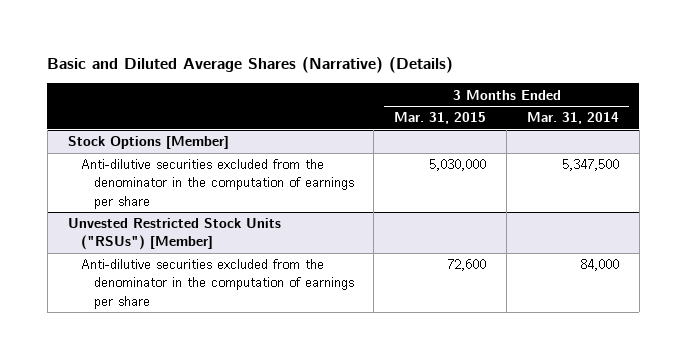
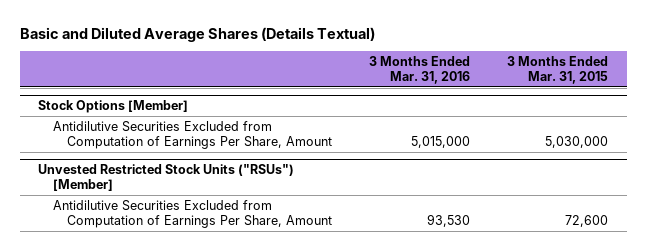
- Basic and Diluted Average Shares (Narrative) (Details)
+ Basic and Diluted Average Shares (Details Textual)
- | 3 Months Ended Mar. 31, 2015 | 3 Months Ended Mar. 31, 2014
+ | 3 Months Ended Mar. 31, 2016 | 3 Months Ended Mar. 31, 2015
@ Stock Options [Member]
- Anti-dilutive securities excluded from the denominator in the computation of earnings per share | 5,030,000 | 5,347,500
+ Antidilutive Securities Excluded from Computation of Earnings Per Share, Amount | 5,015,000 | 5,030,000
@ Unvested Restricted Stock Units ("RSUs") [Member]
- Anti-dilutive securities excluded from the denominator in the computation of earnings per share | 72,600 | 84,000
+ Antidilutive Securities Excluded from Computation of Earnings Per Share, Amount | 93,530 | 72,600

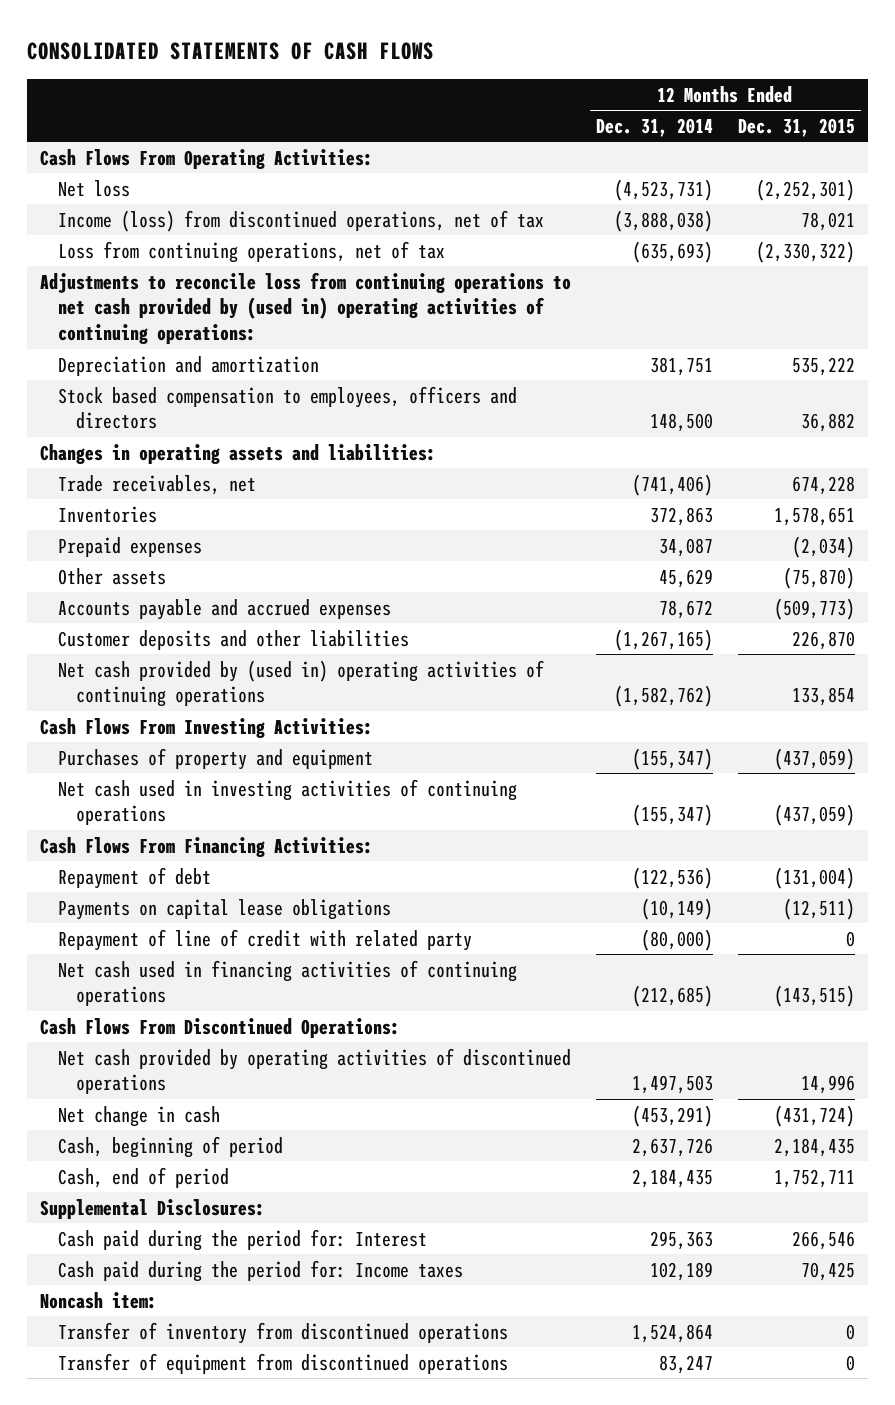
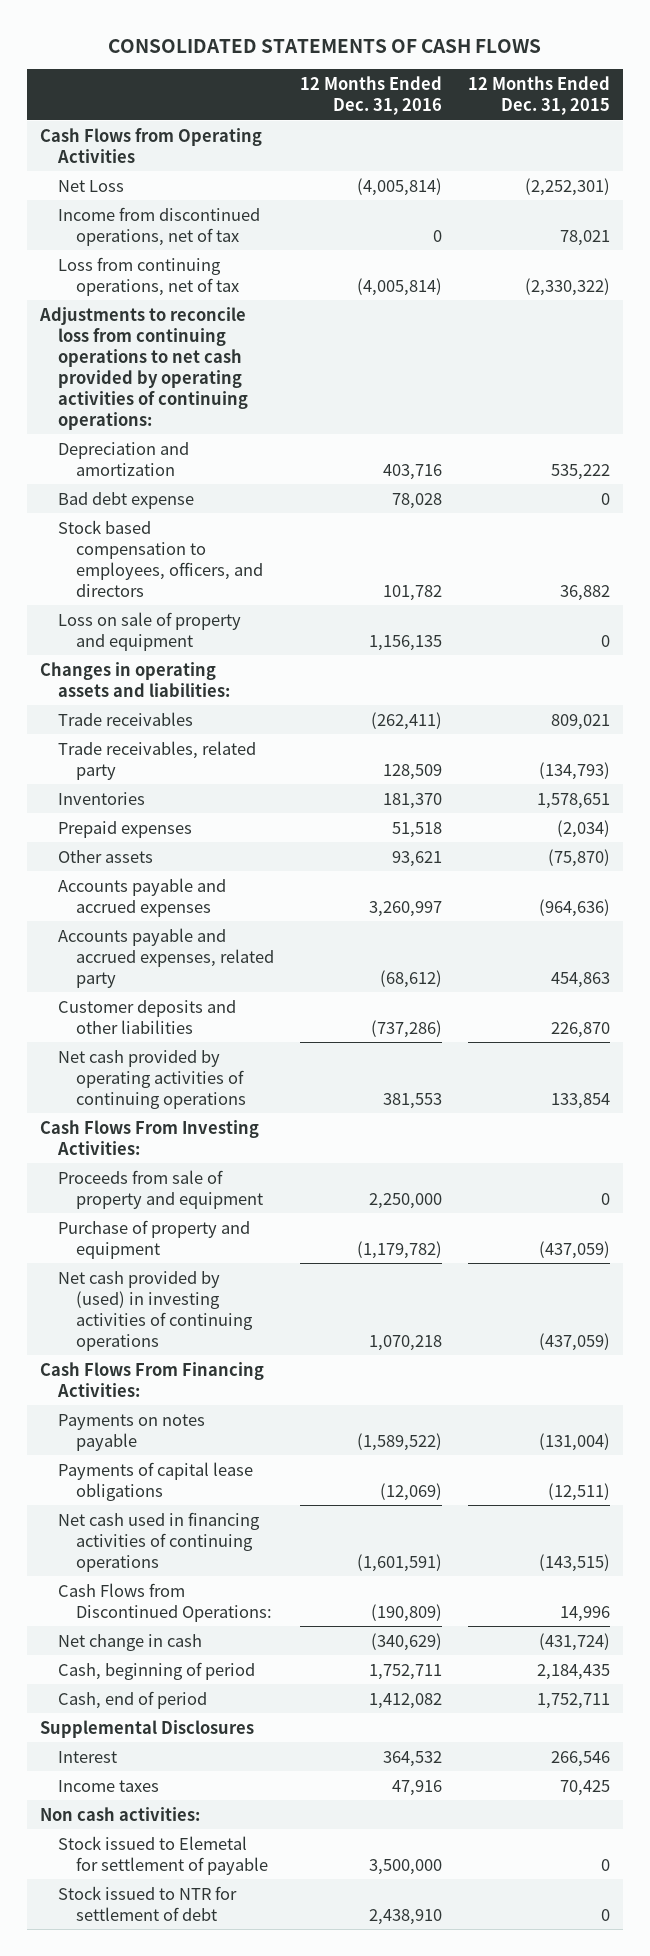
- | 12 Months Ended Dec. 31, 2014 | 12 Months Ended Dec. 31, 2015
+ | 12 Months Ended Dec. 31, 2016 | 12 Months Ended Dec. 31, 2015
- Cash Flows From Operating Activities:
- Net loss | (4,523,731) | (2,252,301)
- Income (loss) from discontinued operations, net of tax | (3,888,038) | 78,021
+ Cash Flows from Operating Activities
+ Net Loss | (4,005,814) | (2,252,301)
+ Income from discontinued operations, net of tax | 0 | 78,021
- Adjustments to reconcile loss from continuing operations to net cash provided by (used in) operating activities of continuing operations:
+ Adjustments to reconcile loss from continuing operations to net cash provided by operating activities of continuing operations:
- Stock based compensation to employees, officers and directors | 148,500 | 36,882
+ Bad debt expense | 78,028 | 0
+ Stock based compensation to employees, officers, and directors | 101,782 | 36,882
+ Loss on sale of property and equipment | 1,156,135 | 0
- Trade receivables, net | (741,406) | 674,228
+ Trade receivables | (262,411) | 809,021
+ Trade receivables, related party | 128,509 | (134,793)
- Accounts payable and accrued expenses | 78,672 | (509,773)
+ Accounts payable and accrued expenses | 3,260,997 | (964,636)
+ Accounts payable and accrued expenses, related party | (68,612) | 454,863
- Net cash provided by (used in) operating activities of continuing operations | (1,582,762) | 133,854
+ Net cash provided by operating activities of continuing operations | 381,553 | 133,854
- Purchases of property and equipment | (155,347) | (437,059)
- Net cash used in investing activities of continuing operations | (155,347) | (437,059)
+ Proceeds from sale of property and equipment | 2,250,000 | 0
+ Purchase of property and equipment | (1,179,782) | (437,059)
+ Net cash provided by (used) in investing activities of continuing operations | 1,070,218 | (437,059)
- Repayment of debt | (122,536) | (131,004)
- Payments on capital lease obligations | (10,149) | (12,511)
- Repayment of line of credit with related party | (80,000) | 0
+ Payments on notes payable | (1,589,522) | (131,004)
+ Payments of capital lease obligations | (12,069) | (12,511)
- Cash Flows From Discontinued Operations:
- Net cash provided by operating activities of discontinued operations | 1,497,503 | 14,996
+ Cash Flows from Discontinued Operations: | (190,809) | 14,996
- Supplemental Disclosures:
- Cash paid during the period for: Interest | 295,363 | 266,546
- Cash paid during the period for: Income taxes | 102,189 | 70,425
- Noncash item:
- Transfer of inventory from discontinued operations | 1,524,864 | 0
- Transfer of equipment from discontinued operations | 83,247 | 0
+ Supplemental Disclosures
+ Interest | 364,532 | 266,546
+ Income taxes | 47,916 | 70,425
+ Non cash activities:
+ Stock issued to Elemetal for settlement of payable | 3,500,000 | 0
+ Stock issued to NTR for settlement of debt | 2,438,910 | 0

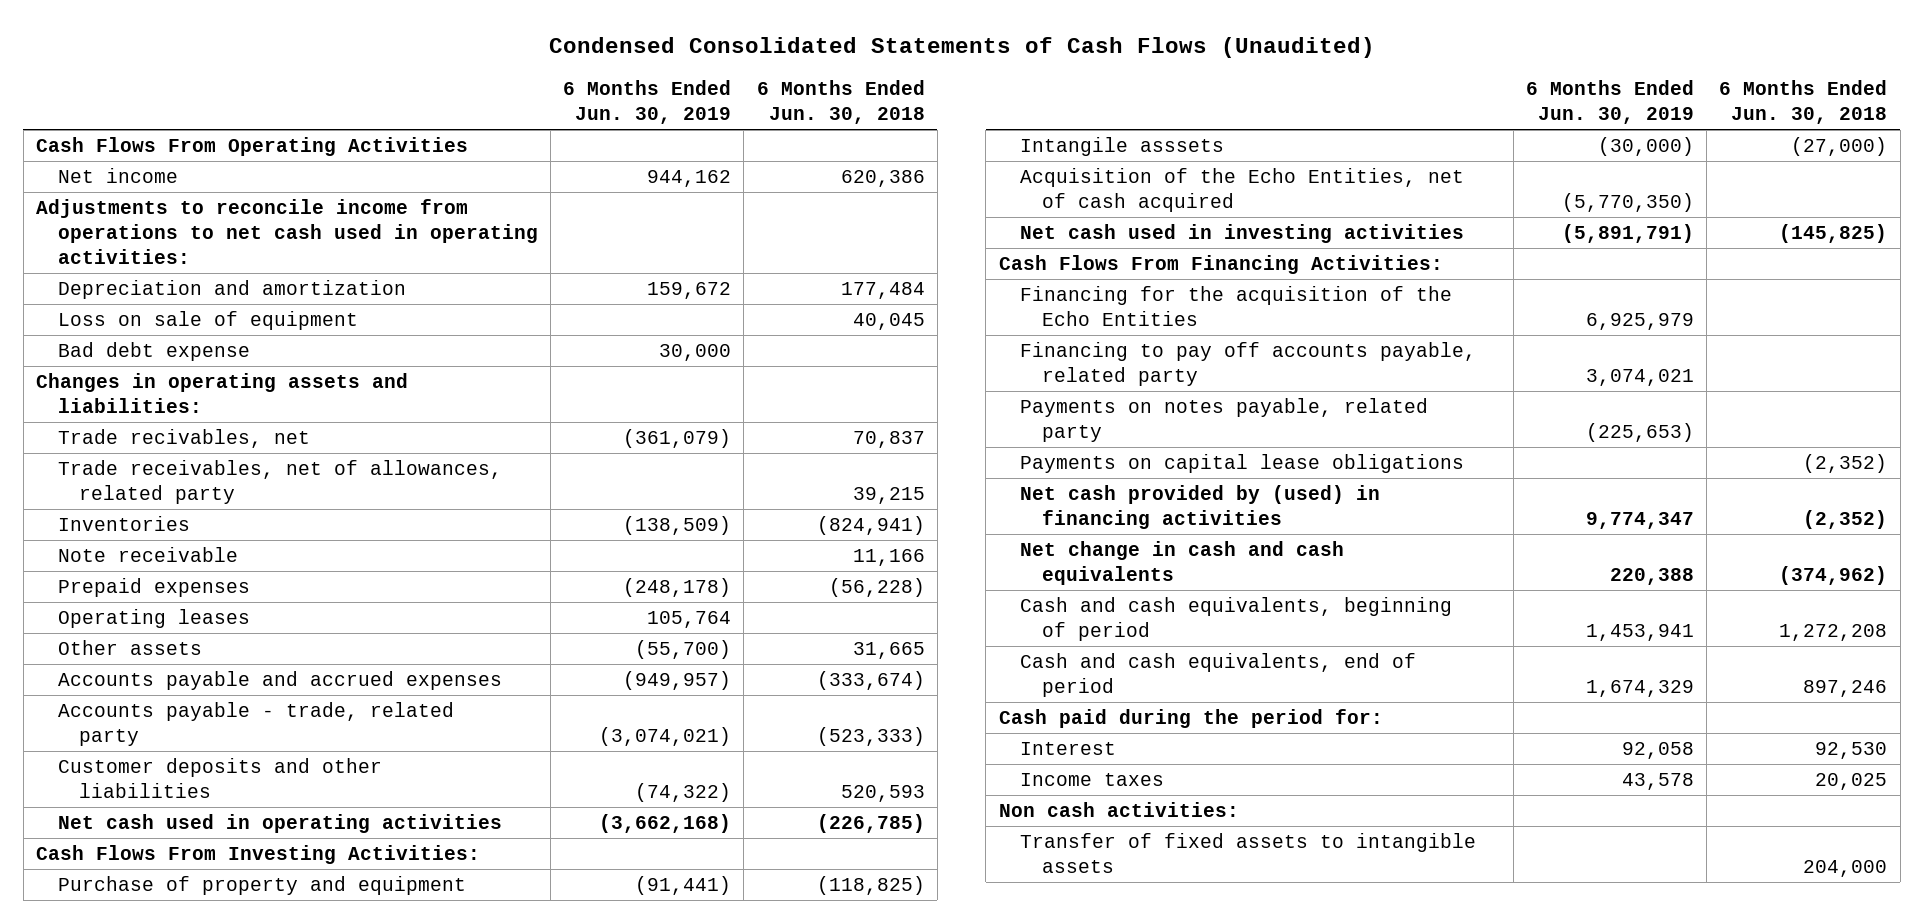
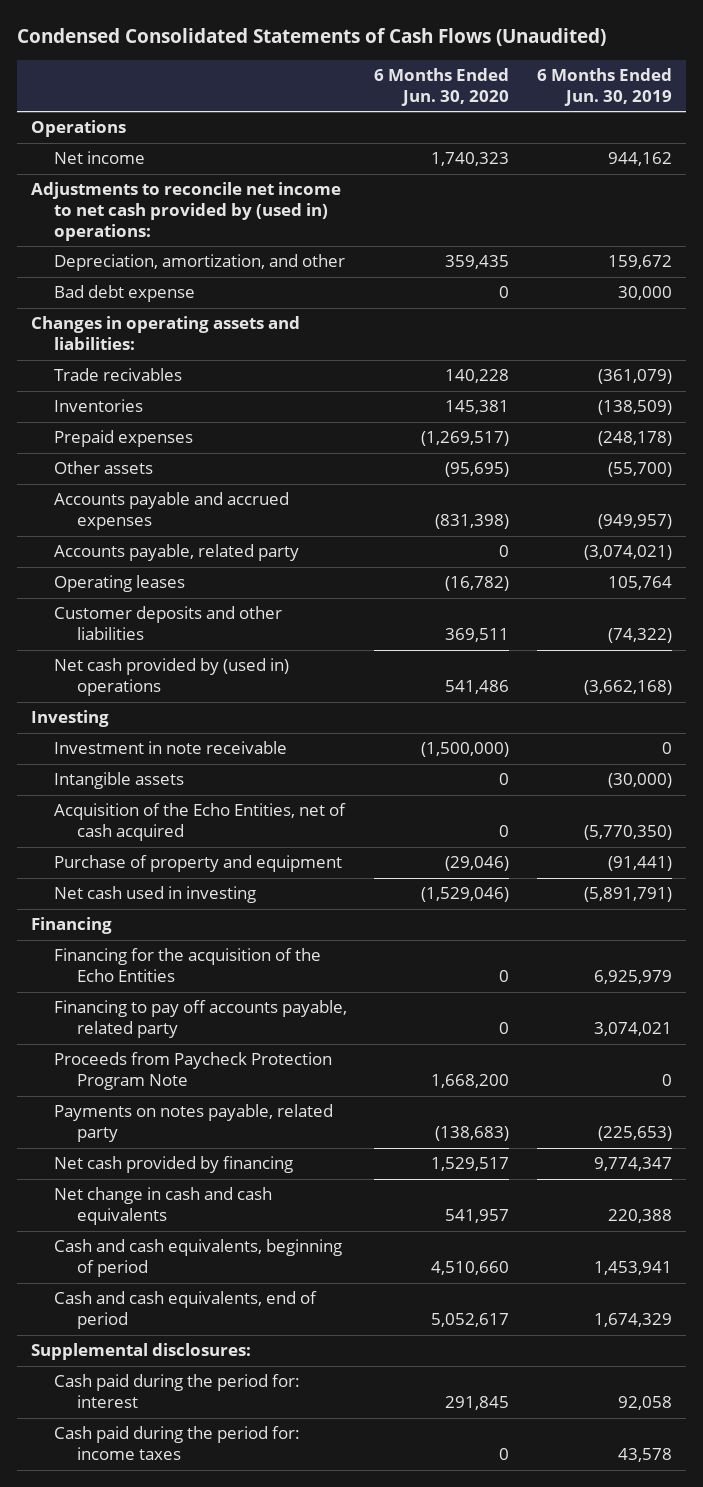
- | 6 Months Ended Jun. 30, 2019 | 6 Months Ended Jun. 30, 2018
+ | 6 Months Ended Jun. 30, 2020 | 6 Months Ended Jun. 30, 2019
- Cash Flows From Operating Activities
+ Operations
- Adjustments to reconcile income from operations to net cash used in operating activities:
- Depreciation and amortization | 159,672 | 177,484
- Loss on sale of equipment | | 40,045
+ Adjustments to reconcile net income to net cash provided by (used in) operations:
+ Depreciation, amortization, and other | 359,435 | 159,672
- Trade recivables, net | (361,079) | 70,837
- Trade receivables, net of allowances, related party | | 39,215
+ Trade recivables | 140,228 | (361,079)
- Note receivable | | 11,166
- Accounts payable - trade, related party | (3,074,021) | (523,333)
+ Accounts payable, related party | 0 | (3,074,021)
moved down: Operating leases | (16,782) | 105,764
- Net cash used in operating activities | (3,662,168) | (226,785)
- Cash Flows From Investing Activities:
- Intangile asssets | (30,000) | (27,000)
+ Net cash provided by (used in) operations | 541,486 | (3,662,168)
+ Investing
+ Investment in note receivable | (1,500,000) | 0
+ Intangible assets | 0 | (30,000)
- Net cash used in investing activities | (5,891,791) | (145,825)
- Cash Flows From Financing Activities:
moved down: Purchase of property and equipment | (29,046) | (91,441)
+ Net cash used in investing | (1,529,046) | (5,891,791)
+ Financing
+ Proceeds from Paycheck Protection Program Note | 1,668,200 | 0
- Payments on capital lease obligations | | (2,352)
- Net cash provided by (used) in financing activities | 9,774,347 | (2,352)
+ Net cash provided by financing | 1,529,517 | 9,774,347
- Cash paid during the period for:
- Interest | 92,058 | 92,530
- Income taxes | 43,578 | 20,025
- Non cash activities:
- Transfer of fixed assets to intangible assets | | 204,000
+ Supplemental disclosures:
+ Cash paid during the period for: interest | 291,845 | 92,058
+ Cash paid during the period for: income taxes | 0 | 43,578

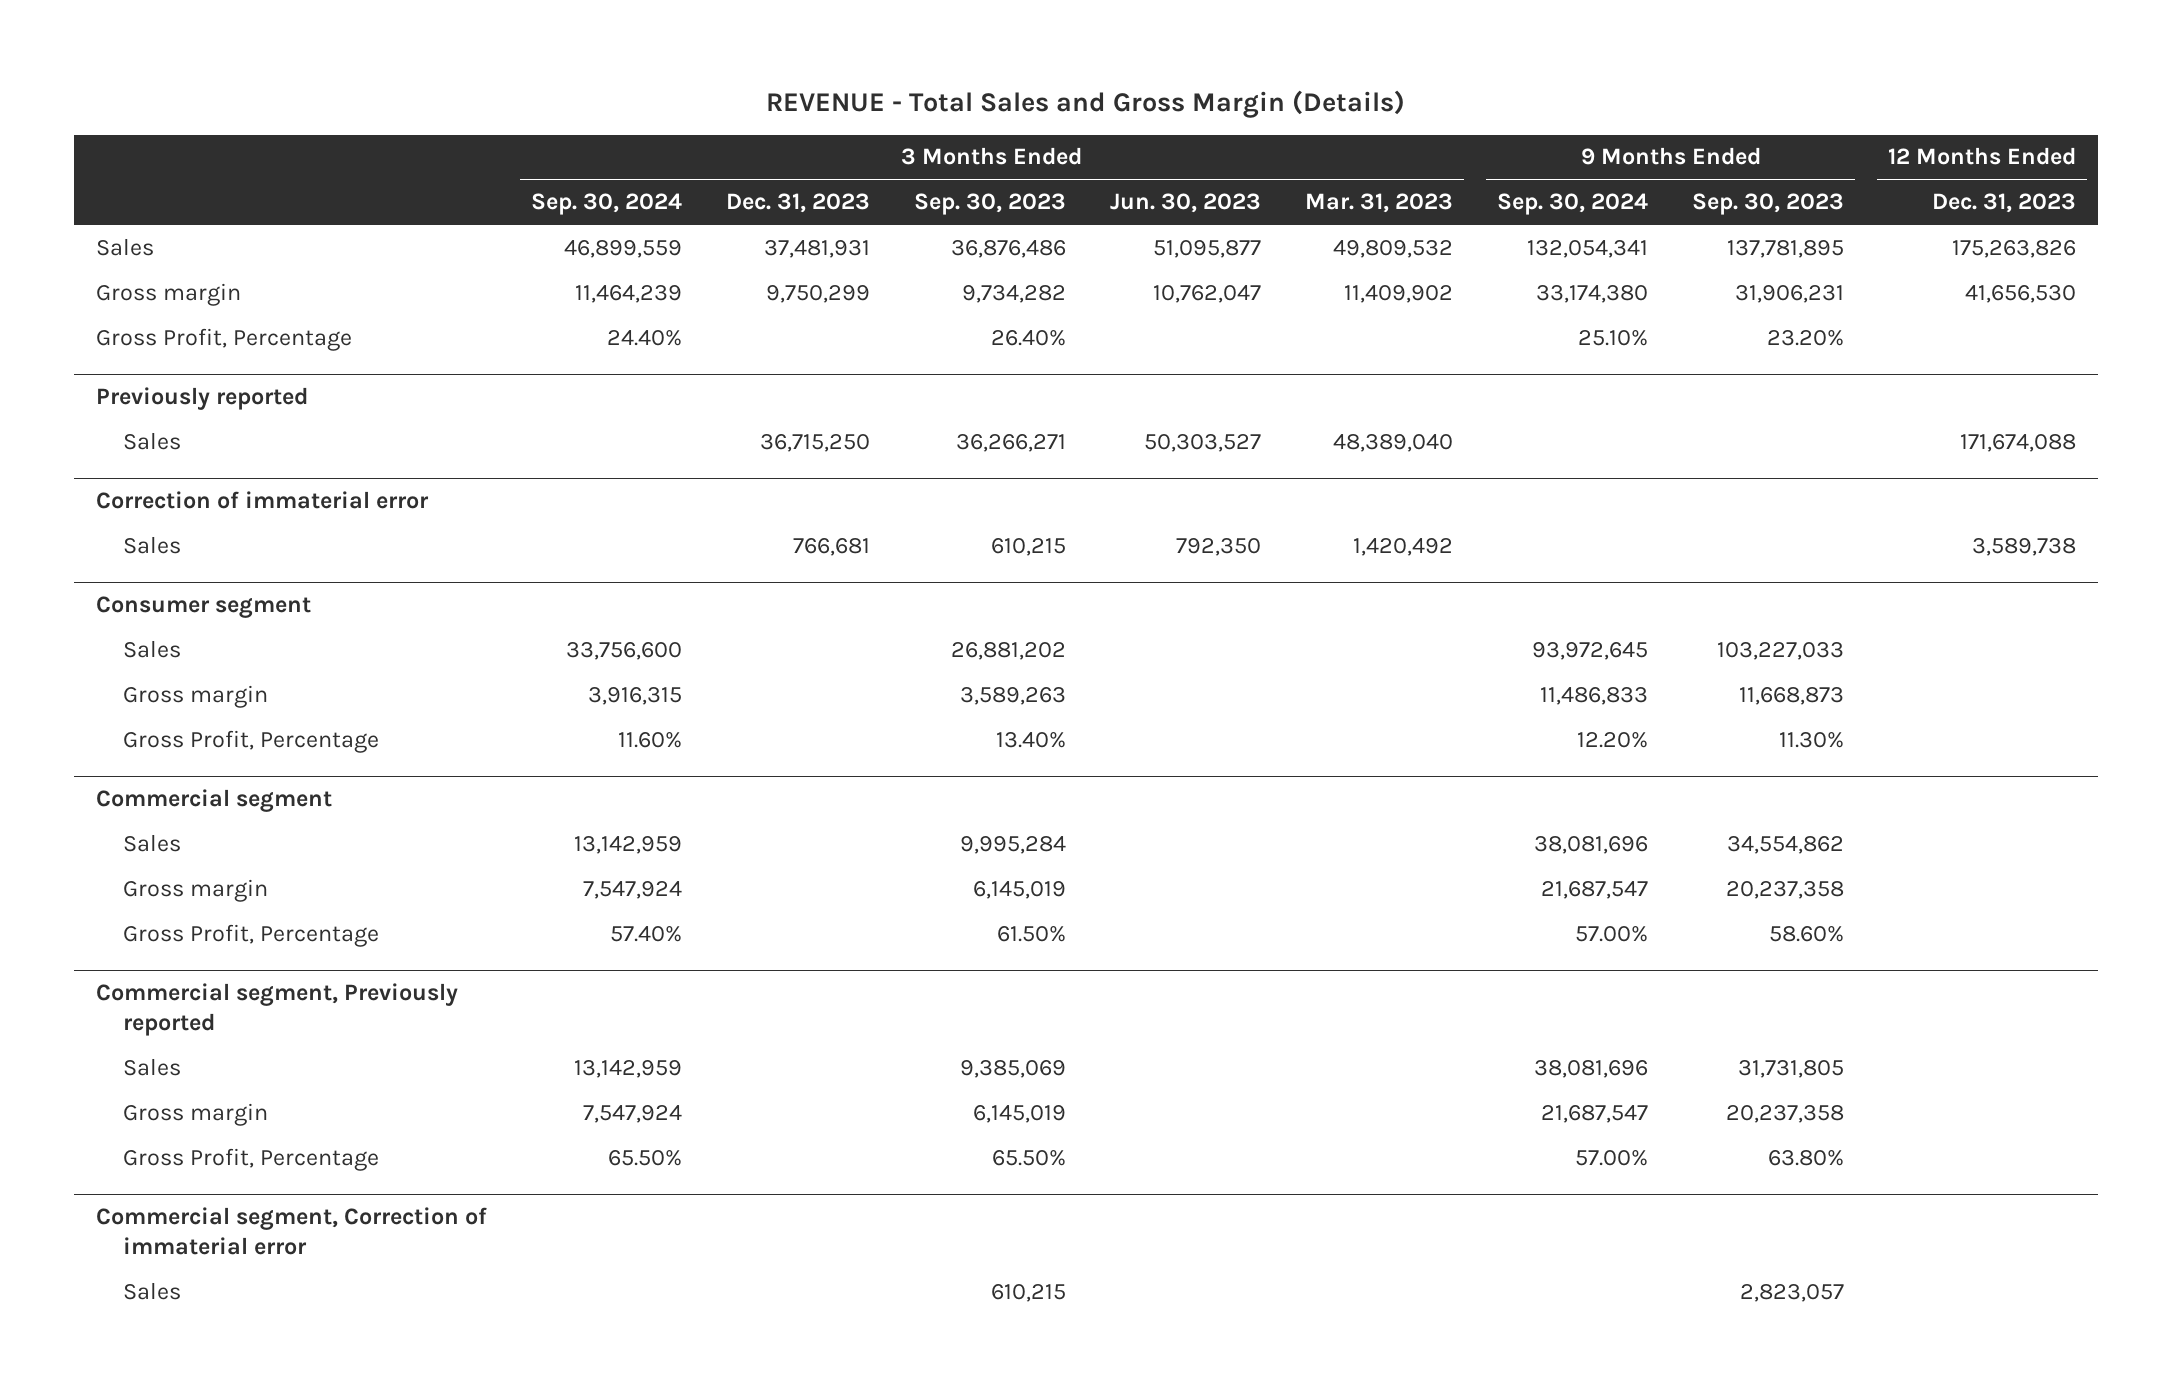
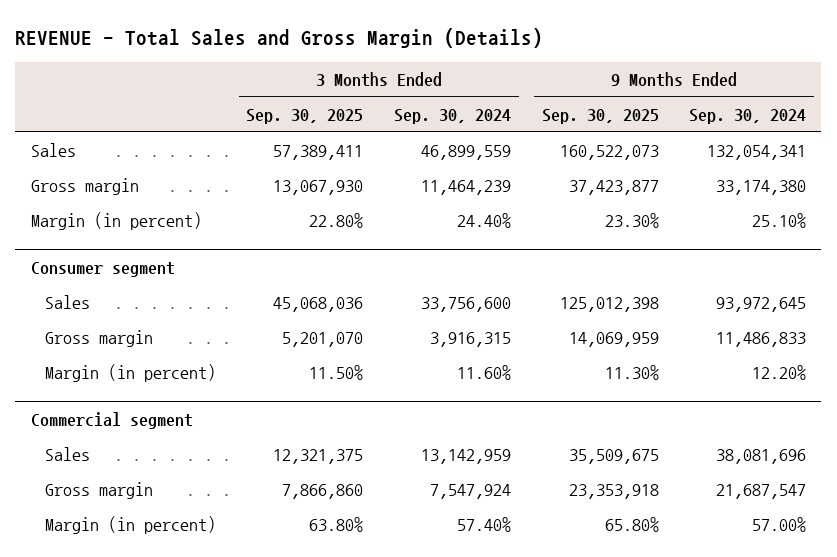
- | 3 Months Ended Sep. 30, 2024 | 3 Months Ended Dec. 31, 2023 | 3 Months Ended Sep. 30, 2023 | 3 Months Ended Jun. 30, 2023 | 3 Months Ended Mar. 31, 2023 | 9 Months Ended Sep. 30, 2024 | 9 Months Ended Sep. 30, 2023 | 12 Months Ended Dec. 31, 2023
+ | 3 Months Ended Sep. 30, 2025 | 3 Months Ended Sep. 30, 2024 | 9 Months Ended Sep. 30, 2025 | 9 Months Ended Sep. 30, 2024
- Gross Profit, Percentage | 24.40% | | 26.40% | | | 25.10% | 23.20% |
- Previously reported
- Sales | | 36,715,250 | 36,266,271 | 50,303,527 | 48,389,040 | | | 171,674,088
- Correction of immaterial error
- Sales | | 766,681 | 610,215 | 792,350 | 1,420,492 | | | 3,589,738
+ Margin (in percent) | 22.80% | 24.40% | 23.30% | 25.10%
@ Consumer segment
- Gross Profit, Percentage | 11.60% | | 13.40% | | | 12.20% | 11.30% |
+ Margin (in percent) | 11.50% | 11.60% | 11.30% | 12.20%
@ Commercial segment
- Gross Profit, Percentage | 57.40% | | 61.50% | | | 57.00% | 58.60% |
- Commercial segment, Previously reported
- Sales | 13,142,959 | | 9,385,069 | | | 38,081,696 | 31,731,805 |
- Gross margin | 7,547,924 | | 6,145,019 | | | 21,687,547 | 20,237,358 |
- Gross Profit, Percentage | 65.50% | | 65.50% | | | 57.00% | 63.80% |
- Commercial segment, Correction of immaterial error
- Sales | | | 610,215 | | | | 2,823,057 |
@ Commercial segment
+ Margin (in percent) | 63.80% | 57.40% | 65.80% | 57.00%

